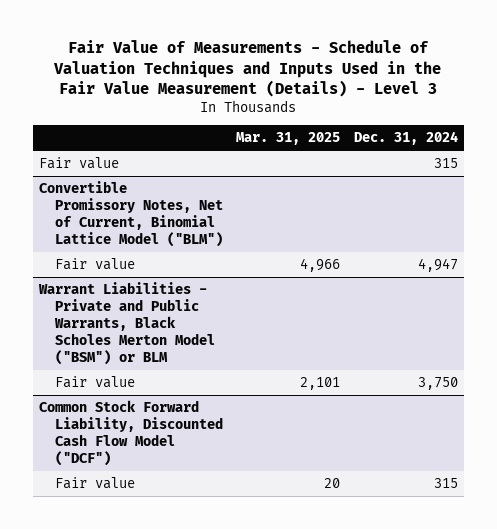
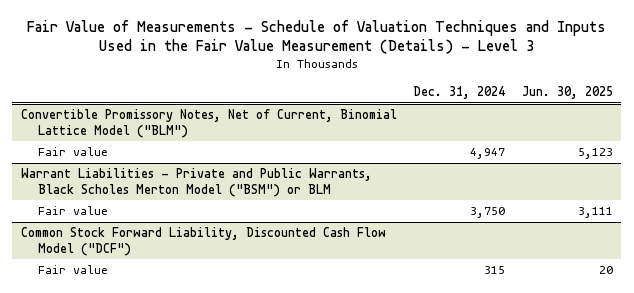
- | Mar. 31, 2025 | Dec. 31, 2024
+ | Dec. 31, 2024 | Jun. 30, 2025
- Fair value | | 315

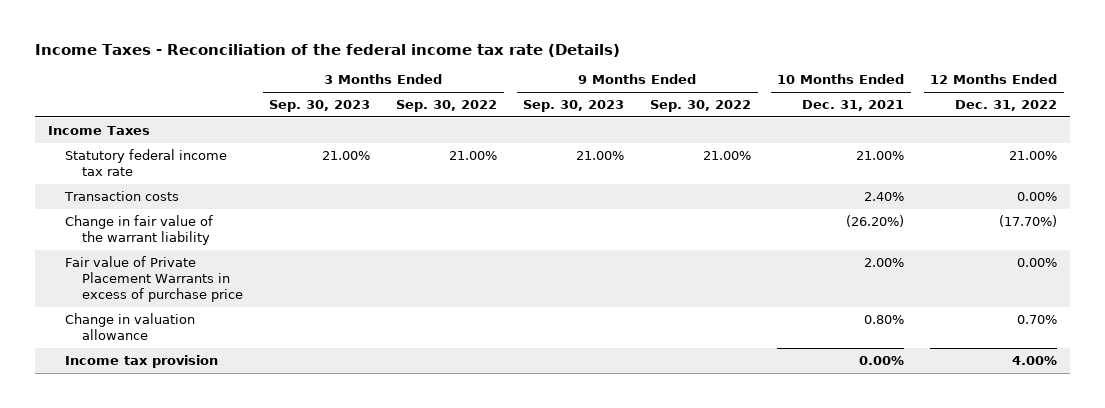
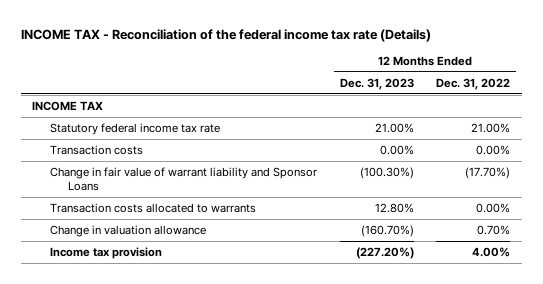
- Income Taxes - Reconciliation of the federal income tax rate (Details)
+ INCOME TAX - Reconciliation of the federal income tax rate (Details)
- | 3 Months Ended Sep. 30, 2023 | 3 Months Ended Sep. 30, 2022 | 9 Months Ended Sep. 30, 2023 | 9 Months Ended Sep. 30, 2022 | 10 Months Ended Dec. 31, 2021 | 12 Months Ended Dec. 31, 2022
+ | 12 Months Ended Dec. 31, 2023 | 12 Months Ended Dec. 31, 2022
- Income Taxes
+ INCOME TAX
- Change in fair value of the warrant liability | | | | | (26.20%) | (17.70%)
- Fair value of Private Placement Warrants in excess of purchase price | | | | | 2.00% | 0.00%
+ Change in fair value of warrant liability and Sponsor Loans | (100.30%) | (17.70%)
+ Transaction costs allocated to warrants | 12.80% | 0.00%

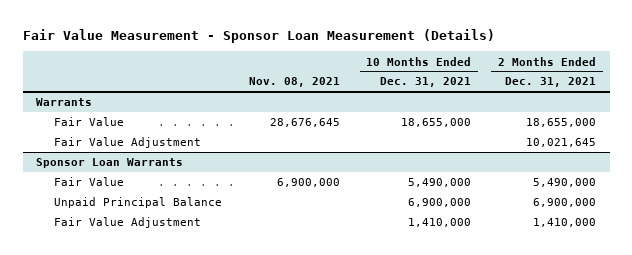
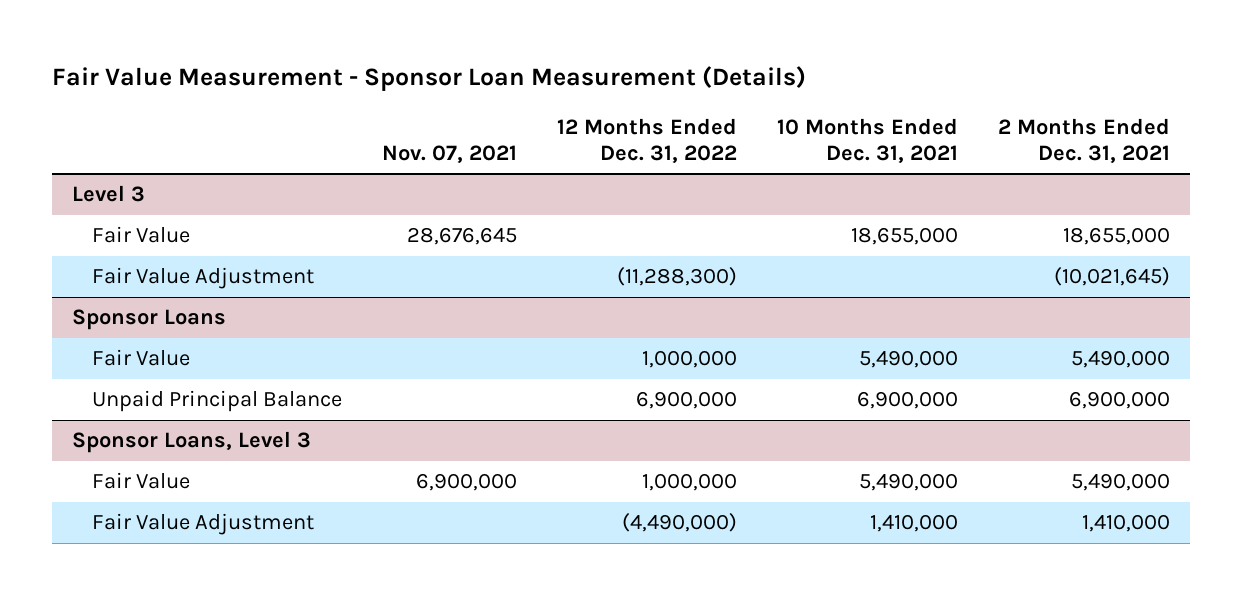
- | Nov. 08, 2021 | 10 Months Ended Dec. 31, 2021 | 2 Months Ended Dec. 31, 2021
+ | Nov. 07, 2021 | 12 Months Ended Dec. 31, 2022 | 10 Months Ended Dec. 31, 2021 | 2 Months Ended Dec. 31, 2021
- Warrants
+ Level 3
- Fair Value Adjustment | | | 10,021,645
- Sponsor Loan Warrants
+ Fair Value Adjustment | | (11,288,300) | | (10,021,645)
+ Sponsor Loans
+ Sponsor Loans, Level 3
+ Fair Value | 6,900,000 | 1,000,000 | 5,490,000 | 5,490,000

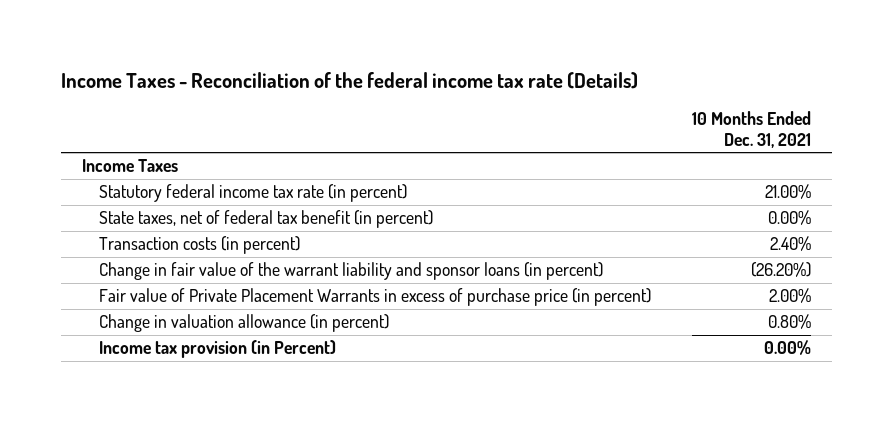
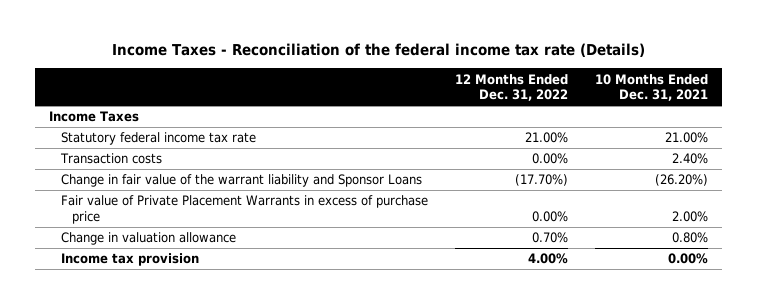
- | 10 Months Ended Dec. 31, 2021
+ | 12 Months Ended Dec. 31, 2022 | 10 Months Ended Dec. 31, 2021
- Statutory federal income tax rate (in percent) | 21.00%
- State taxes, net of federal tax benefit (in percent) | 0.00%
- Transaction costs (in percent) | 2.40%
- Change in fair value of the warrant liability and sponsor loans (in percent) | (26.20%)
- Fair value of Private Placement Warrants in excess of purchase price (in percent) | 2.00%
- Change in valuation allowance (in percent) | 0.80%
- Income tax provision (in Percent) | 0.00%
+ Statutory federal income tax rate | 21.00% | 21.00%
+ Transaction costs | 0.00% | 2.40%
+ Change in fair value of the warrant liability and Sponsor Loans | (17.70%) | (26.20%)
+ Fair value of Private Placement Warrants in excess of purchase price | 0.00% | 2.00%
+ Change in valuation allowance | 0.70% | 0.80%
+ Income tax provision | 4.00% | 0.00%

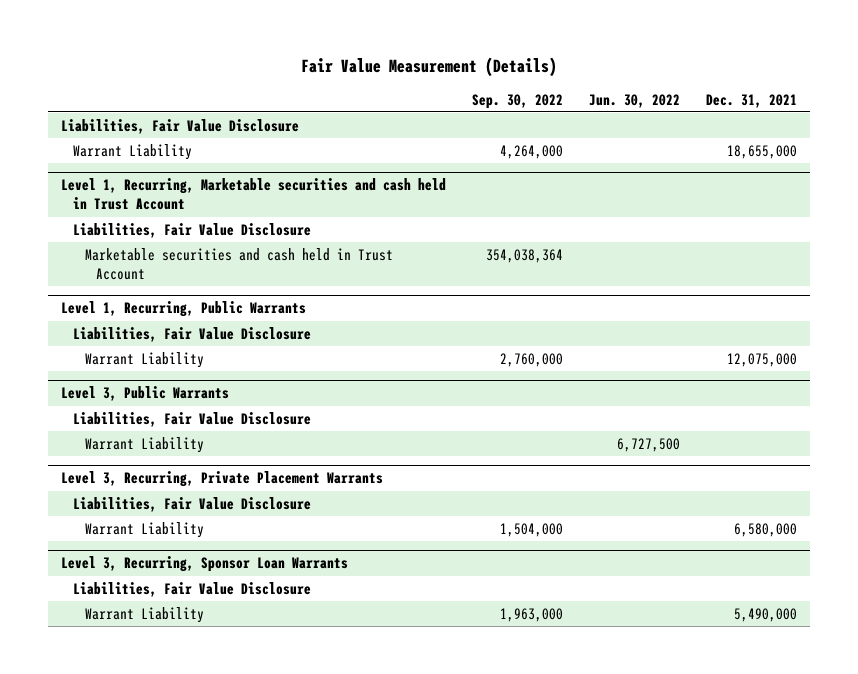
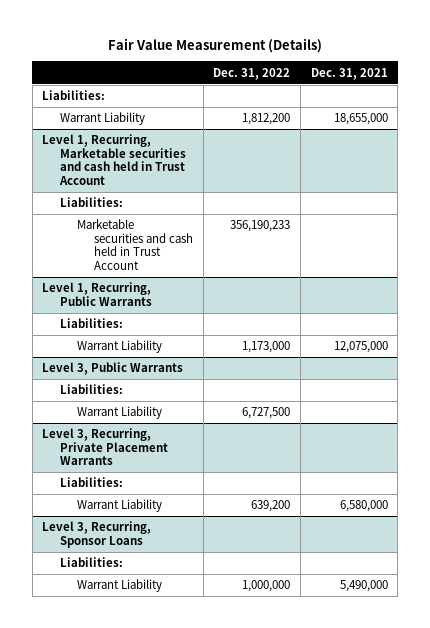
- | Sep. 30, 2022 | Jun. 30, 2022 | Dec. 31, 2021
+ | Dec. 31, 2022 | Dec. 31, 2021
- Liabilities, Fair Value Disclosure
+ Liabilities:
@ Level 1, Recurring, Marketable securities and cash held in Trust Account
- Liabilities, Fair Value Disclosure
+ Liabilities:
@ Level 1, Recurring, Public Warrants
- Liabilities, Fair Value Disclosure
+ Liabilities:
@ Level 3, Public Warrants
- Liabilities, Fair Value Disclosure
+ Liabilities:
@ Level 3, Recurring, Private Placement Warrants
- Liabilities, Fair Value Disclosure
+ Liabilities:
- Level 3, Recurring, Sponsor Loan Warrants
- Liabilities, Fair Value Disclosure
+ Level 3, Recurring, Sponsor Loans
+ Liabilities:

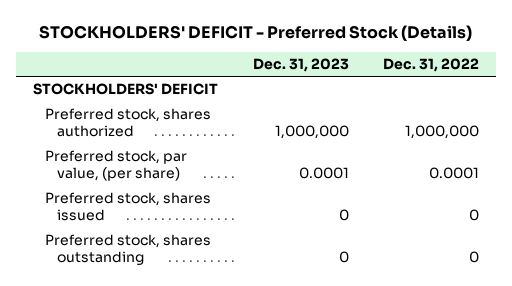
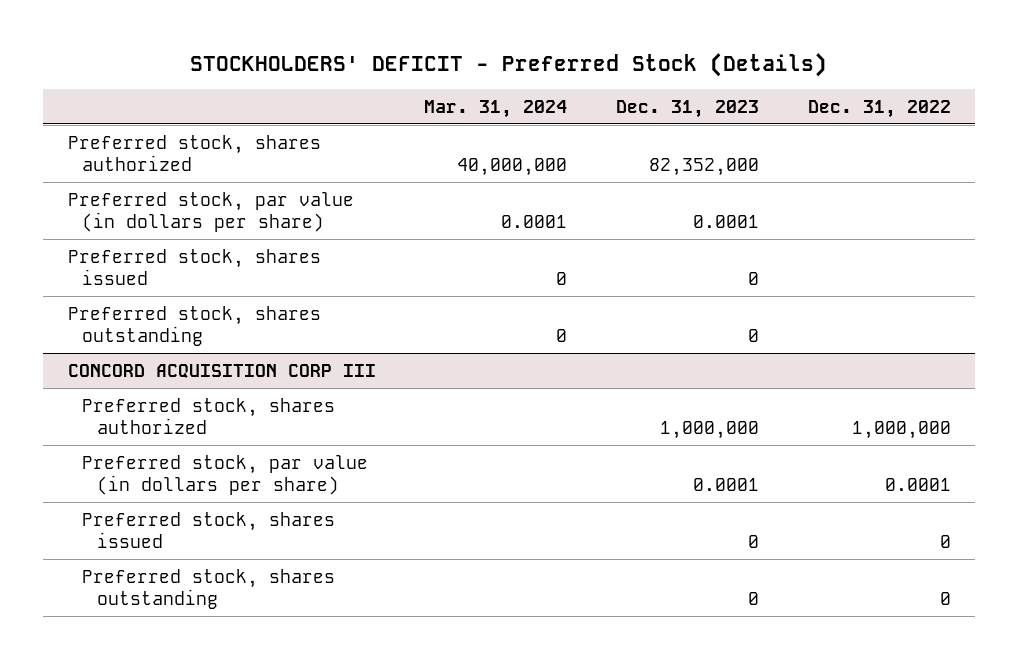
- | Dec. 31, 2023 | Dec. 31, 2022
+ | Mar. 31, 2024 | Dec. 31, 2023 | Dec. 31, 2022
- STOCKHOLDERS' DEFICIT
+ Preferred stock, shares authorized | 40,000,000 | 82,352,000 |
+ Preferred stock, par value (in dollars per share) | 0.0001 | 0.0001 |
+ Preferred stock, shares issued | 0 | 0 |
+ Preferred stock, shares outstanding | 0 | 0 |
+ CONCORD ACQUISITION CORP III
- Preferred stock, par value, (per share) | 0.0001 | 0.0001
+ Preferred stock, par value (in dollars per share) | | 0.0001 | 0.0001

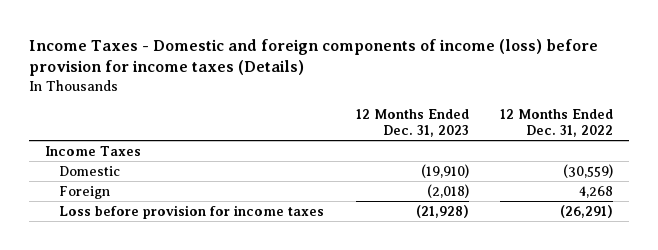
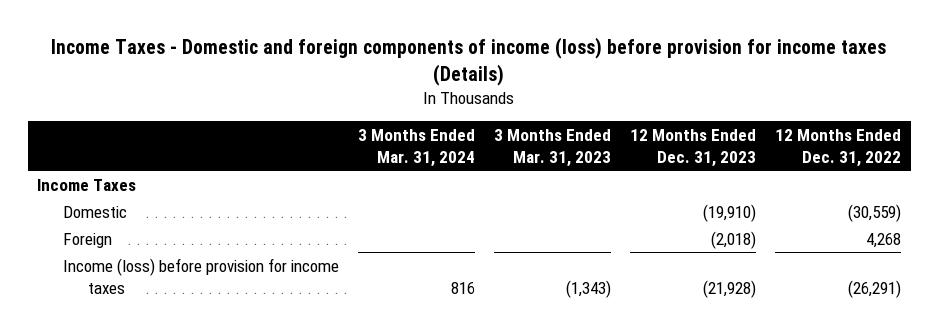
- | 12 Months Ended Dec. 31, 2023 | 12 Months Ended Dec. 31, 2022
+ | 3 Months Ended Mar. 31, 2024 | 3 Months Ended Mar. 31, 2023 | 12 Months Ended Dec. 31, 2023 | 12 Months Ended Dec. 31, 2022
- Loss before provision for income taxes | (21,928) | (26,291)
+ Income (loss) before provision for income taxes | 816 | (1,343) | (21,928) | (26,291)

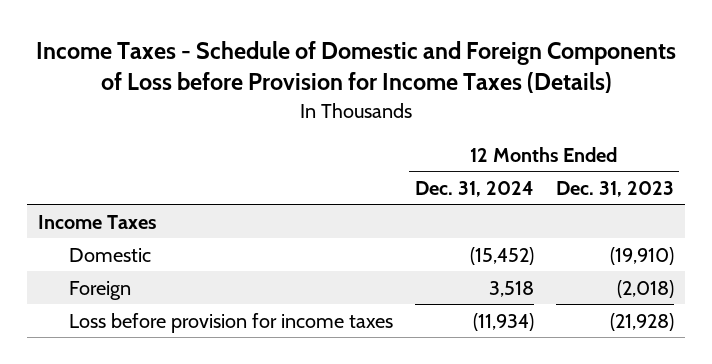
- Income Taxes - Domestic and foreign components of income (loss) before provision for income taxes (Details)
+ Income Taxes - Schedule of Domestic and Foreign Components of Loss before Provision for Income Taxes (Details)
- | 3 Months Ended Mar. 31, 2024 | 3 Months Ended Mar. 31, 2023 | 12 Months Ended Dec. 31, 2023 | 12 Months Ended Dec. 31, 2022
+ | 12 Months Ended Dec. 31, 2024 | 12 Months Ended Dec. 31, 2023
- Income (loss) before provision for income taxes | 816 | (1,343) | (21,928) | (26,291)
+ Loss before provision for income taxes | (11,934) | (21,928)

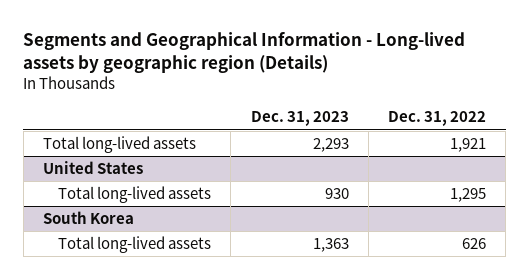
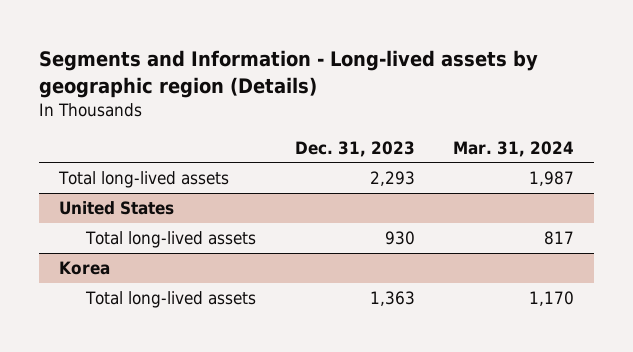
- Segments and Geographical Information - Long-lived assets by geographic region (Details)
+ Segments and Information - Long-lived assets by geographic region (Details)
- | Dec. 31, 2023 | Dec. 31, 2022
+ | Dec. 31, 2023 | Mar. 31, 2024
- South Korea
+ Korea

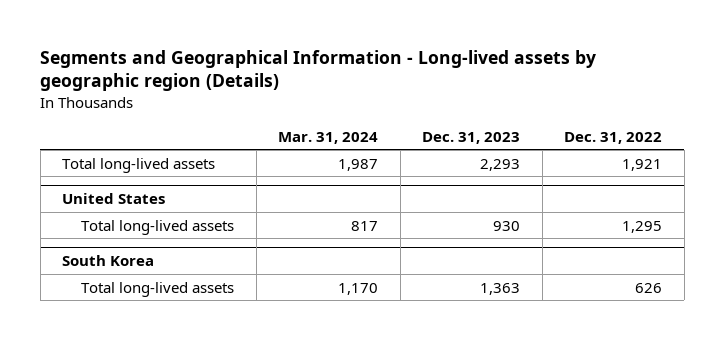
- Segments and Information - Long-lived assets by geographic region (Details)
+ Segments and Geographical Information - Long-lived assets by geographic region (Details)
- | Dec. 31, 2023 | Mar. 31, 2024
+ | Mar. 31, 2024 | Dec. 31, 2023 | Dec. 31, 2022
- Korea
+ South Korea

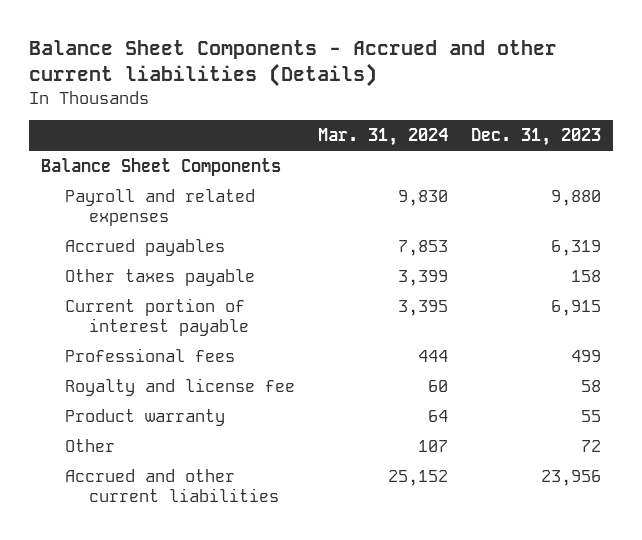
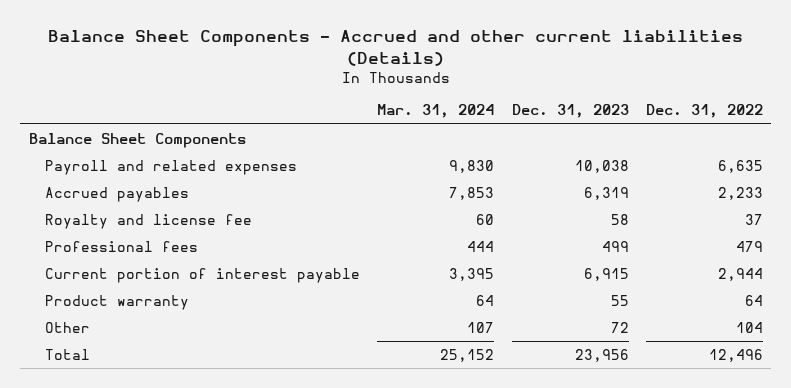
- | Mar. 31, 2024 | Dec. 31, 2023
+ | Mar. 31, 2024 | Dec. 31, 2023 | Dec. 31, 2022
- Payroll and related expenses | 9,830 | 9,880
+ Payroll and related expenses | 9,830 | 10,038 | 6,635
- Other taxes payable | 3,399 | 158
moved down: Professional fees | 444 | 499 | 479
moved down: Current portion of interest payable | 3,395 | 6,915 | 2,944
- Accrued and other current liabilities | 25,152 | 23,956
+ Total | 25,152 | 23,956 | 12,496

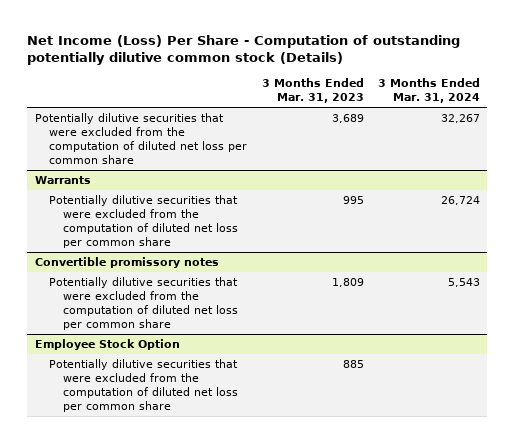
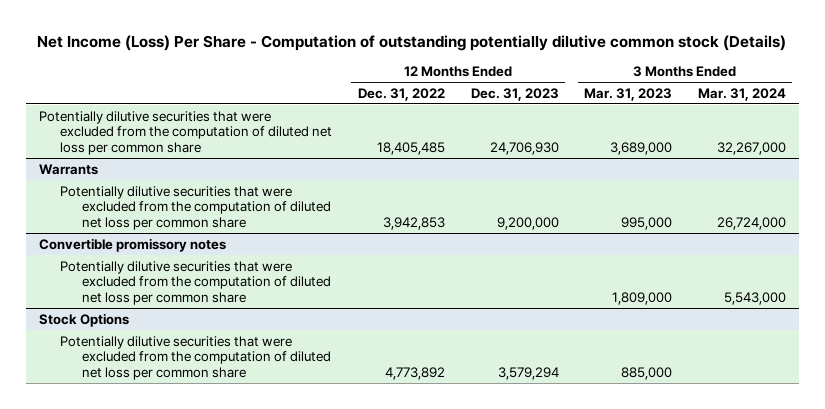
- | 3 Months Ended Mar. 31, 2023 | 3 Months Ended Mar. 31, 2024
+ | 12 Months Ended Dec. 31, 2022 | 12 Months Ended Dec. 31, 2023 | 3 Months Ended Mar. 31, 2023 | 3 Months Ended Mar. 31, 2024
- Potentially dilutive securities that were excluded from the computation of diluted net loss per common share | 3,689 | 32,267
+ Potentially dilutive securities that were excluded from the computation of diluted net loss per common share | 18,405,485 | 24,706,930 | 3,689,000 | 32,267,000
@ Warrants
- Potentially dilutive securities that were excluded from the computation of diluted net loss per common share | 995 | 26,724
+ Potentially dilutive securities that were excluded from the computation of diluted net loss per common share | 3,942,853 | 9,200,000 | 995,000 | 26,724,000
@ Convertible promissory notes
- Potentially dilutive securities that were excluded from the computation of diluted net loss per common share | 1,809 | 5,543
- Employee Stock Option
- Potentially dilutive securities that were excluded from the computation of diluted net loss per common share | 885 |
@ Convertible promissory notes
+ Potentially dilutive securities that were excluded from the computation of diluted net loss per common share | | | 1,809,000 | 5,543,000
+ Stock Options
+ Potentially dilutive securities that were excluded from the computation of diluted net loss per common share | 4,773,892 | 3,579,294 | 885,000 |

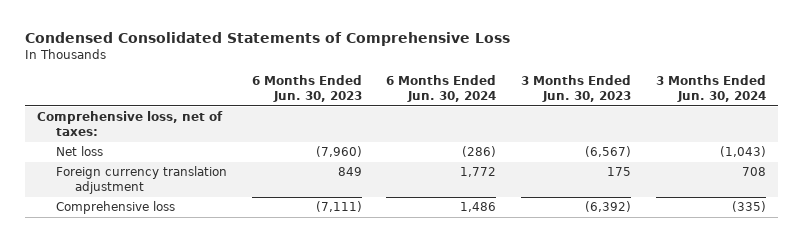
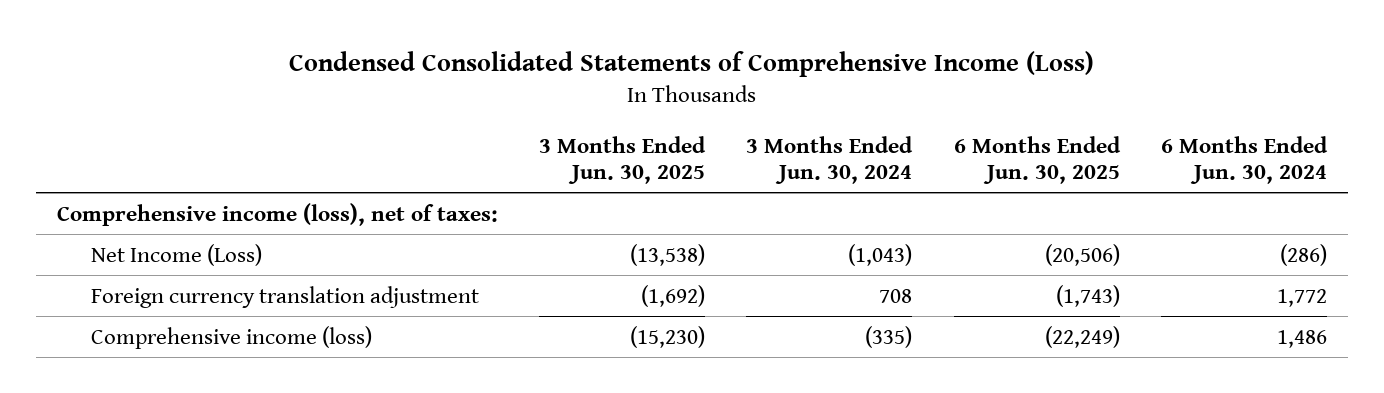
- Condensed Consolidated Statements of Comprehensive Loss
+ Condensed Consolidated Statements of Comprehensive Income (Loss)
- | 6 Months Ended Jun. 30, 2023 | 6 Months Ended Jun. 30, 2024 | 3 Months Ended Jun. 30, 2023 | 3 Months Ended Jun. 30, 2024
+ | 3 Months Ended Jun. 30, 2025 | 3 Months Ended Jun. 30, 2024 | 6 Months Ended Jun. 30, 2025 | 6 Months Ended Jun. 30, 2024
- Comprehensive loss, net of taxes:
- Net loss | (7,960) | (286) | (6,567) | (1,043)
+ Comprehensive income (loss), net of taxes:
+ Net Income (Loss) | (13,538) | (1,043) | (20,506) | (286)
- Comprehensive loss | (7,111) | 1,486 | (6,392) | (335)
+ Comprehensive income (loss) | (15,230) | (335) | (22,249) | 1,486

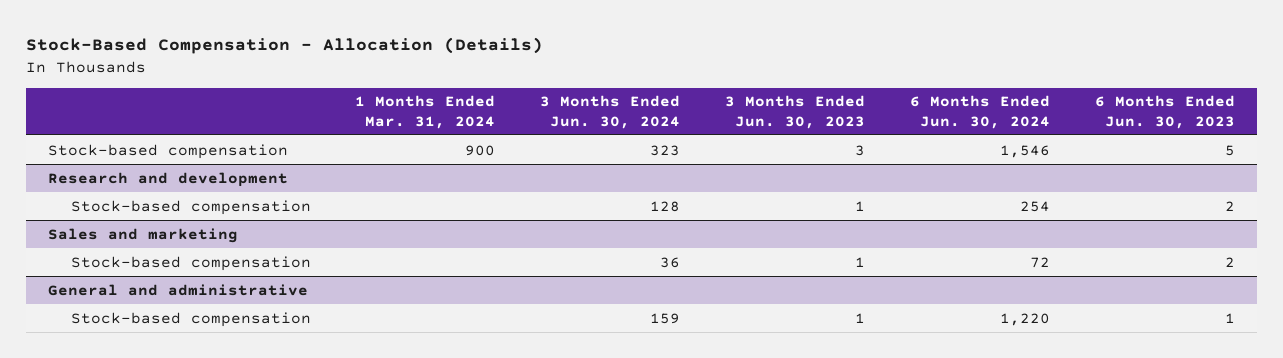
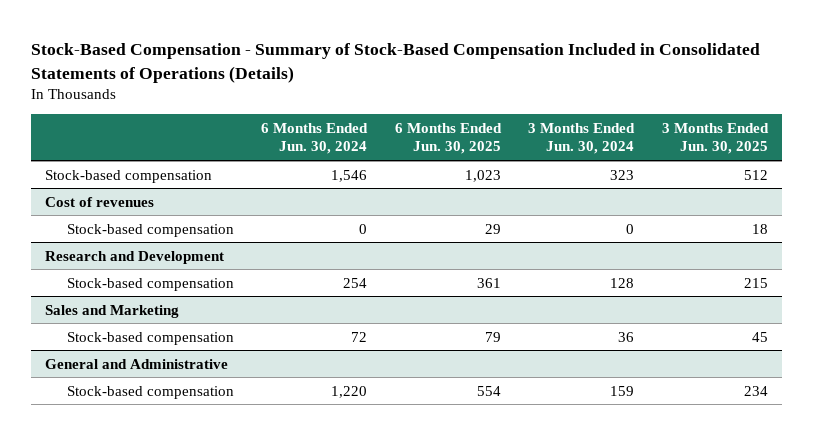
- Stock-Based Compensation - Allocation (Details)
+ Stock-Based Compensation - Summary of Stock-Based Compensation Included in Consolidated Statements of Operations (Details)
- | 1 Months Ended Mar. 31, 2024 | 3 Months Ended Jun. 30, 2024 | 3 Months Ended Jun. 30, 2023 | 6 Months Ended Jun. 30, 2024 | 6 Months Ended Jun. 30, 2023
+ | 6 Months Ended Jun. 30, 2024 | 6 Months Ended Jun. 30, 2025 | 3 Months Ended Jun. 30, 2024 | 3 Months Ended Jun. 30, 2025
- Research and development
+ Cost of revenues
+ Stock-based compensation | 0 | 29 | 0 | 18
+ Research and Development
- Sales and marketing
+ Sales and Marketing
- General and administrative
+ General and Administrative

